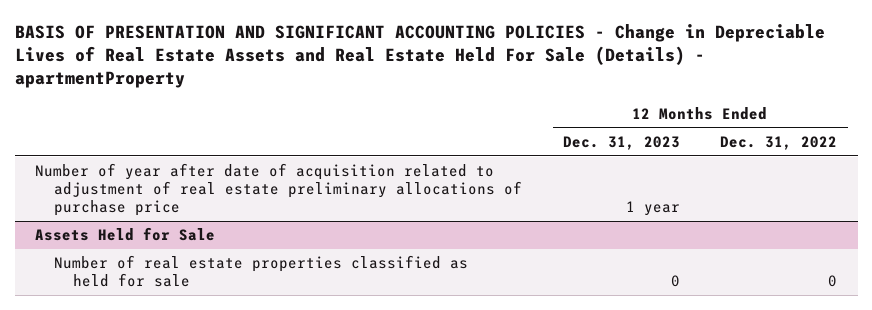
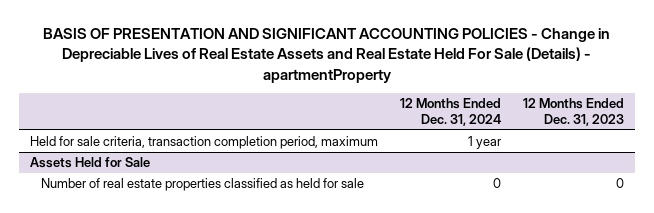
- | 12 Months Ended Dec. 31, 2023 | 12 Months Ended Dec. 31, 2022
+ | 12 Months Ended Dec. 31, 2024 | 12 Months Ended Dec. 31, 2023
- Number of year after date of acquisition related to adjustment of real estate preliminary allocations of purchase price | 1 year |
+ Held for sale criteria, transaction completion period, maximum | 1 year |

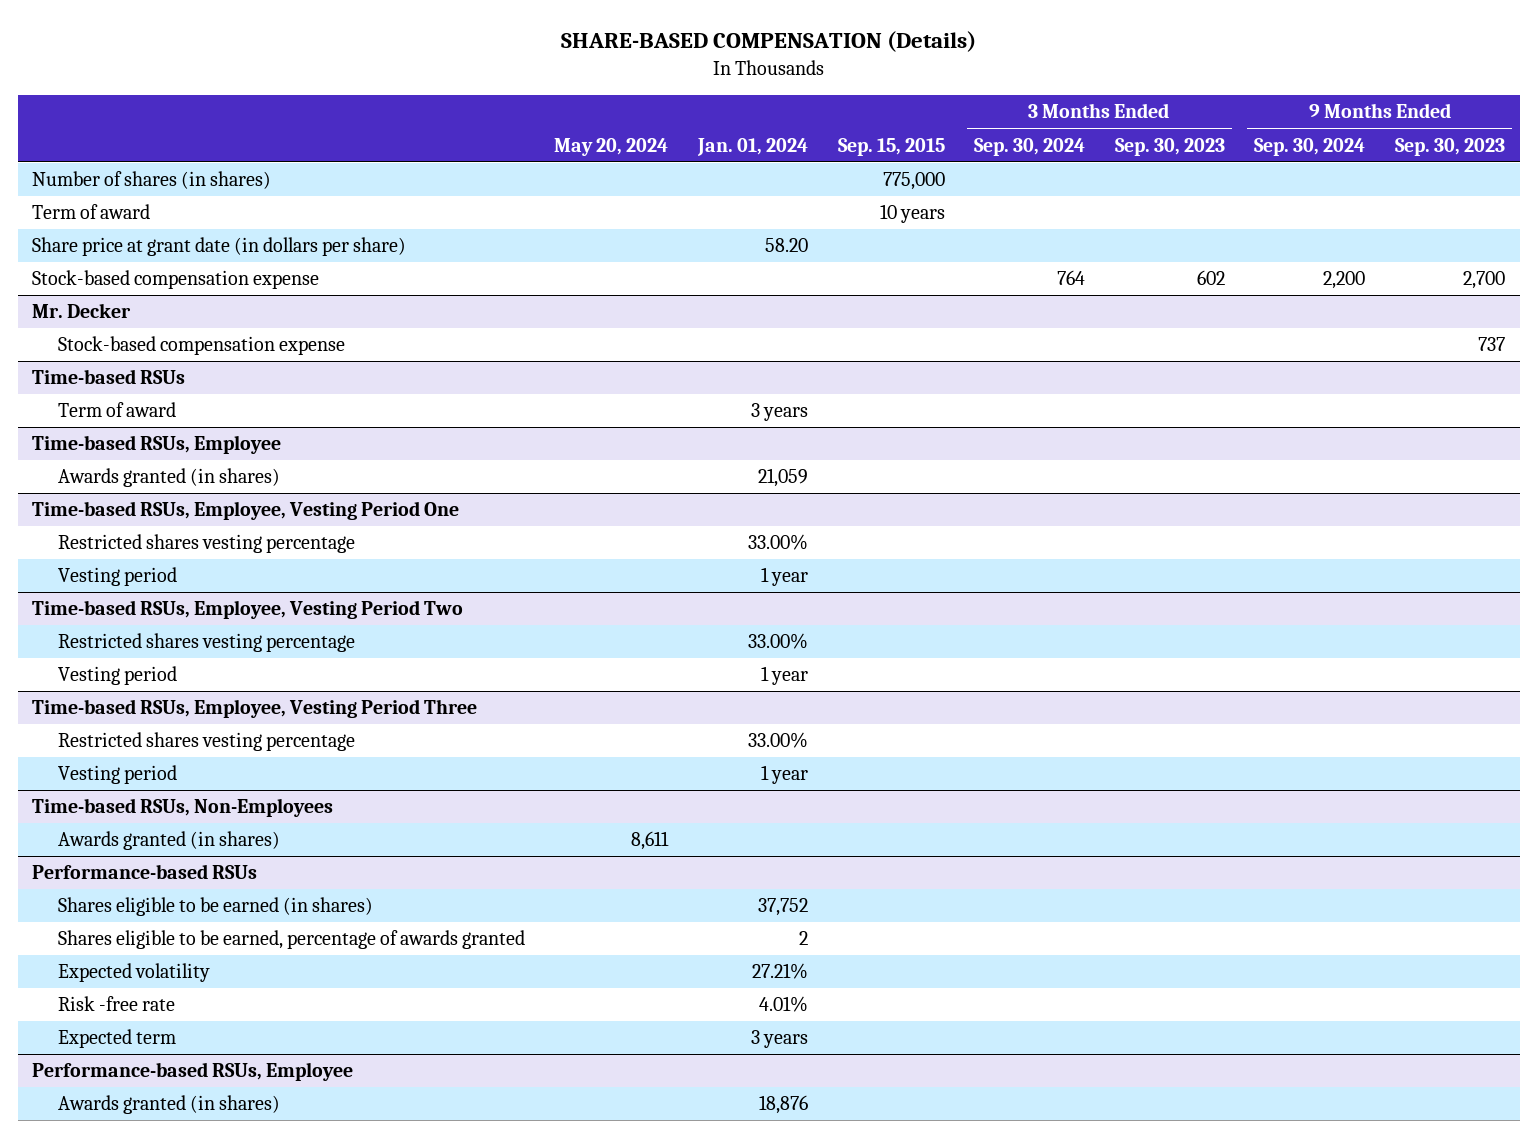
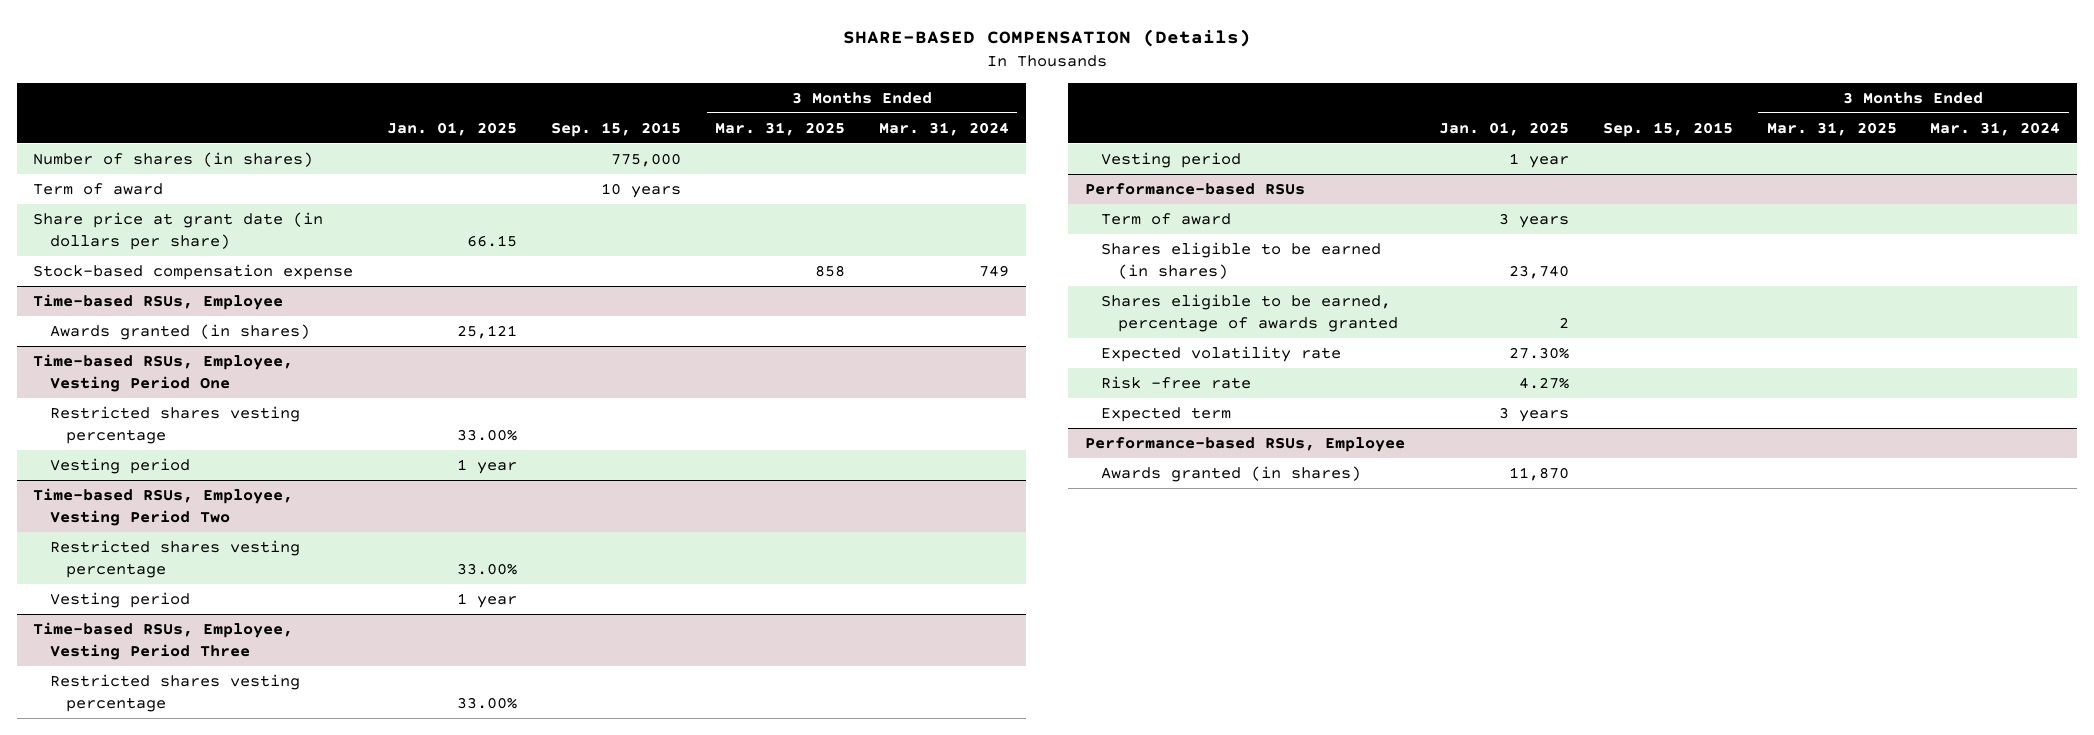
- | May 20, 2024 | Jan. 01, 2024 | Sep. 15, 2015 | 3 Months Ended Sep. 30, 2024 | 3 Months Ended Sep. 30, 2023 | 9 Months Ended Sep. 30, 2024 | 9 Months Ended Sep. 30, 2023
+ | Jan. 01, 2025 | Sep. 15, 2015 | 3 Months Ended Mar. 31, 2025 | 3 Months Ended Mar. 31, 2024
- Mr. Decker
- Stock-based compensation expense | | | | | | | 737
- Time-based RSUs
- Term of award | | 3 years | | | | |
- Time-based RSUs, Non-Employees
- Awards granted (in shares) | 8,611 | | | | | |
@ Performance-based RSUs
+ Term of award | 3 years | | |
- Expected volatility | | 27.21% | | | | |
+ Expected volatility rate | 27.30% | | |

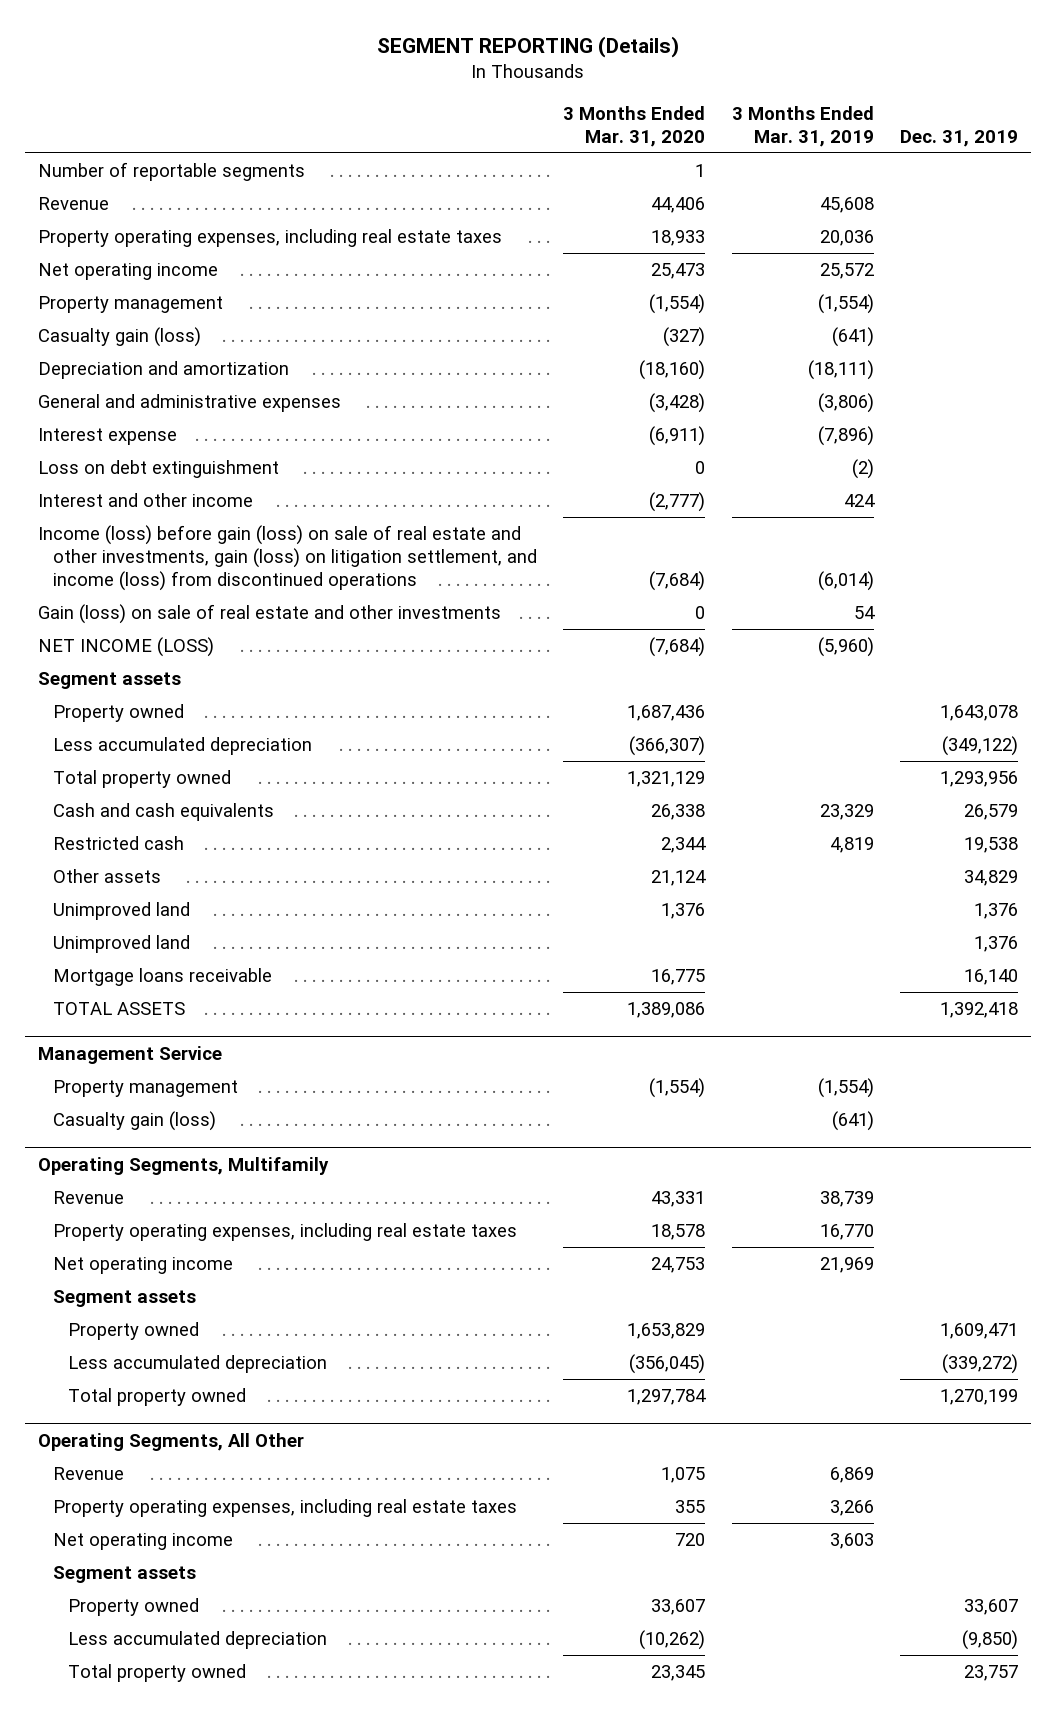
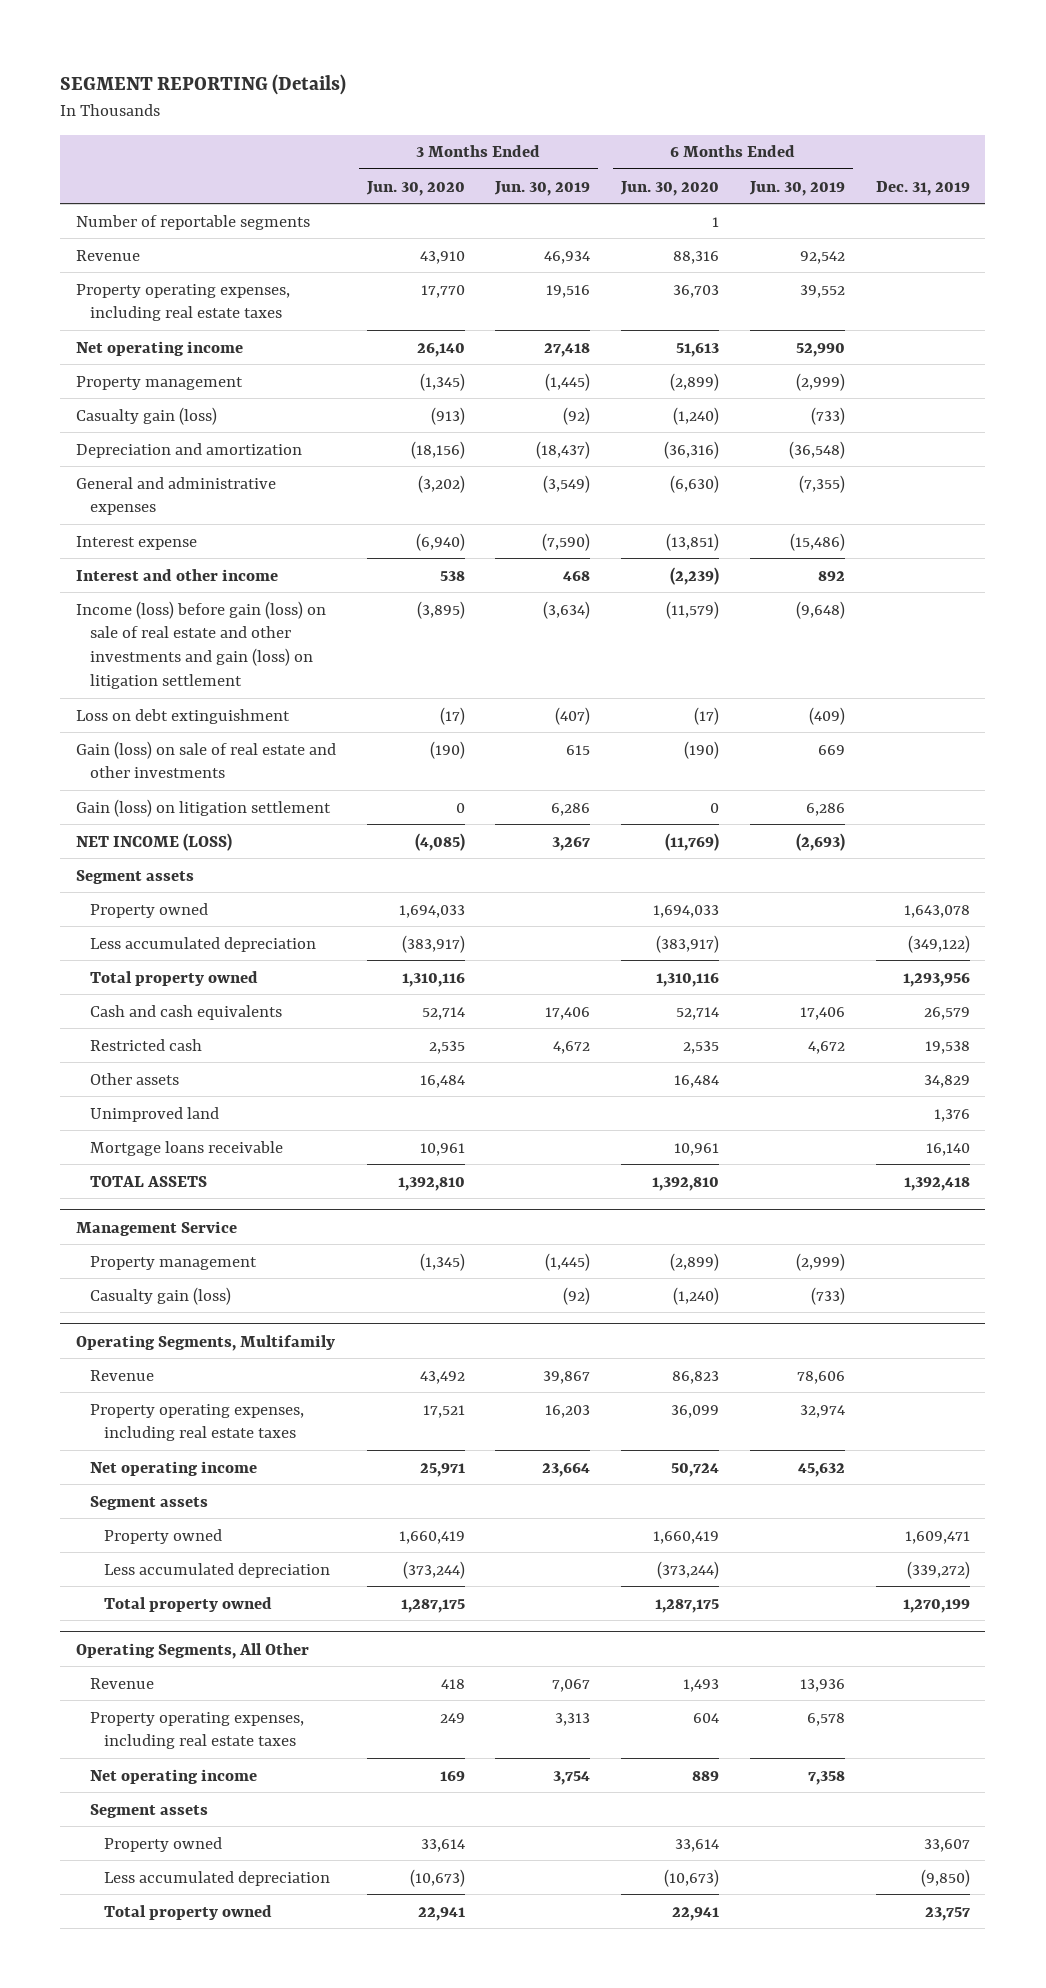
- | 3 Months Ended Mar. 31, 2020 | 3 Months Ended Mar. 31, 2019 | Dec. 31, 2019
+ | 3 Months Ended Jun. 30, 2020 | 3 Months Ended Jun. 30, 2019 | 6 Months Ended Jun. 30, 2020 | 6 Months Ended Jun. 30, 2019 | Dec. 31, 2019
- Income (loss) before gain (loss) on sale of real estate and other investments, gain (loss) on litigation settlement, and income (loss) from discontinued operations | (7,684) | (6,014) |
+ Income (loss) before gain (loss) on sale of real estate and other investments and gain (loss) on litigation settlement | (3,895) | (3,634) | (11,579) | (9,648) |
moved down: Loss on debt extinguishment | (17) | (407) | (17) | (409) |
+ Gain (loss) on litigation settlement | 0 | 6,286 | 0 | 6,286 |
- Unimproved land | | | 1,376

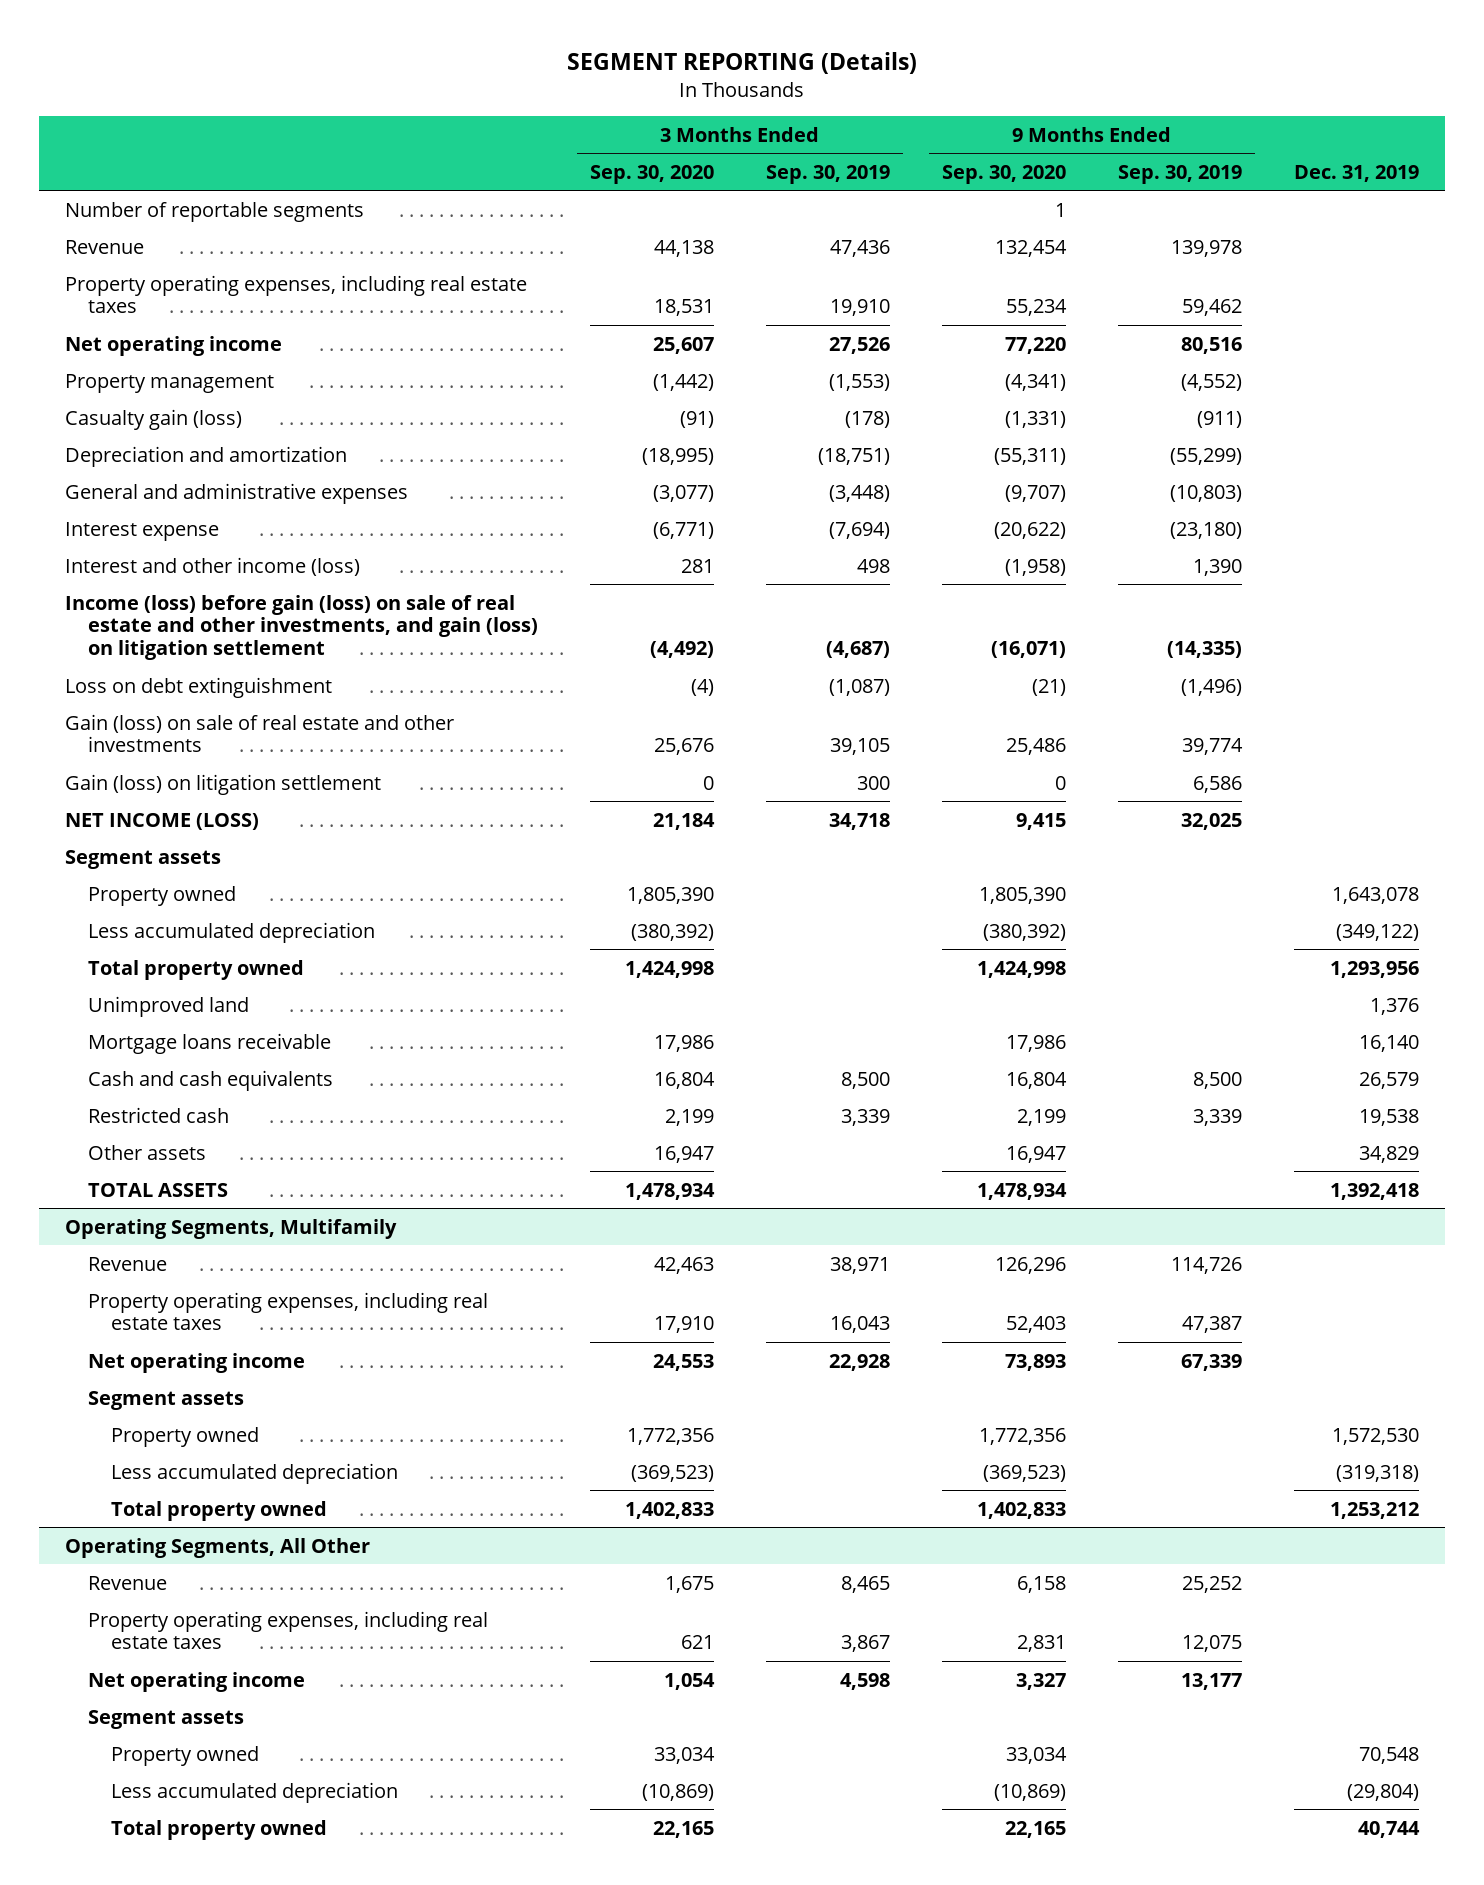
- | 3 Months Ended Jun. 30, 2020 | 3 Months Ended Jun. 30, 2019 | 6 Months Ended Jun. 30, 2020 | 6 Months Ended Jun. 30, 2019 | Dec. 31, 2019
+ | 3 Months Ended Sep. 30, 2020 | 3 Months Ended Sep. 30, 2019 | 9 Months Ended Sep. 30, 2020 | 9 Months Ended Sep. 30, 2019 | Dec. 31, 2019
- Interest and other income | 538 | 468 | (2,239) | 892 |
- Income (loss) before gain (loss) on sale of real estate and other investments and gain (loss) on litigation settlement | (3,895) | (3,634) | (11,579) | (9,648) |
+ Interest and other income (loss) | 281 | 498 | (1,958) | 1,390 |
+ Income (loss) before gain (loss) on sale of real estate and other investments, and gain (loss) on litigation settlement | (4,492) | (4,687) | (16,071) | (14,335) |
moved up: Unimproved land | | | | | 1,376
moved up: Mortgage loans receivable | 17,986 | | 17,986 | | 16,140
- Management Service
- Property management | (1,345) | (1,445) | (2,899) | (2,999) |
- Casualty gain (loss) | | (92) | (1,240) | (733) |
@ Operating Segments, Multifamily
- Property owned | 1,660,419 | | 1,660,419 | | 1,609,471
- Less accumulated depreciation | (373,244) | | (373,244) | | (339,272)
- Total property owned | 1,287,175 | | 1,287,175 | | 1,270,199
+ Property owned | 1,772,356 | | 1,772,356 | | 1,572,530
+ Less accumulated depreciation | (369,523) | | (369,523) | | (319,318)
+ Total property owned | 1,402,833 | | 1,402,833 | | 1,253,212
@ Operating Segments, All Other
- Property owned | 33,614 | | 33,614 | | 33,607
- Less accumulated depreciation | (10,673) | | (10,673) | | (9,850)
- Total property owned | 22,941 | | 22,941 | | 23,757
+ Property owned | 33,034 | | 33,034 | | 70,548
+ Less accumulated depreciation | (10,869) | | (10,869) | | (29,804)
+ Total property owned | 22,165 | | 22,165 | | 40,744

